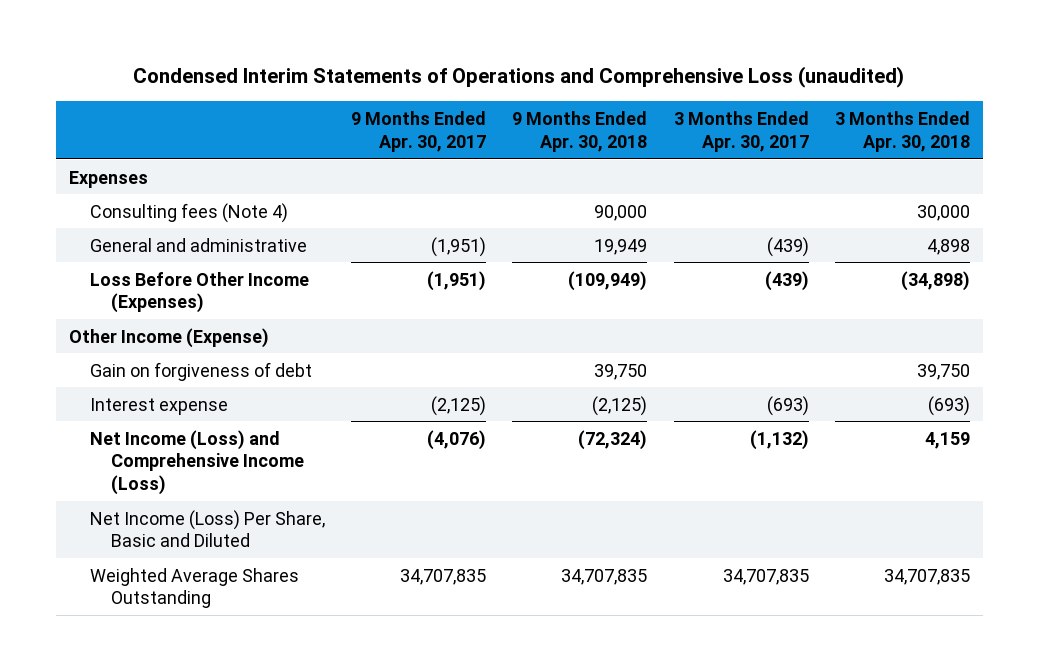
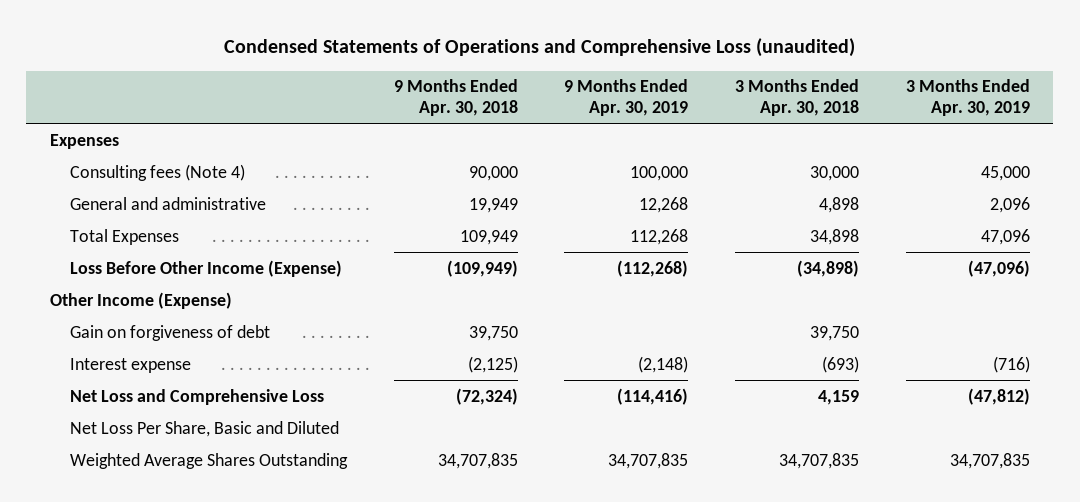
- Condensed Interim Statements of Operations and Comprehensive Loss (unaudited)
+ Condensed Statements of Operations and Comprehensive Loss (unaudited)
- | 9 Months Ended Apr. 30, 2017 | 9 Months Ended Apr. 30, 2018 | 3 Months Ended Apr. 30, 2017 | 3 Months Ended Apr. 30, 2018
+ | 9 Months Ended Apr. 30, 2018 | 9 Months Ended Apr. 30, 2019 | 3 Months Ended Apr. 30, 2018 | 3 Months Ended Apr. 30, 2019
- Loss Before Other Income (Expenses) | (1,951) | (109,949) | (439) | (34,898)
+ Total Expenses | 109,949 | 112,268 | 34,898 | 47,096
+ Loss Before Other Income (Expense) | (109,949) | (112,268) | (34,898) | (47,096)
- Net Income (Loss) and Comprehensive Income (Loss) | (4,076) | (72,324) | (1,132) | 4,159
- Net Income (Loss) Per Share, Basic and Diluted
+ Net Loss and Comprehensive Loss | (72,324) | (114,416) | 4,159 | (47,812)
+ Net Loss Per Share, Basic and Diluted

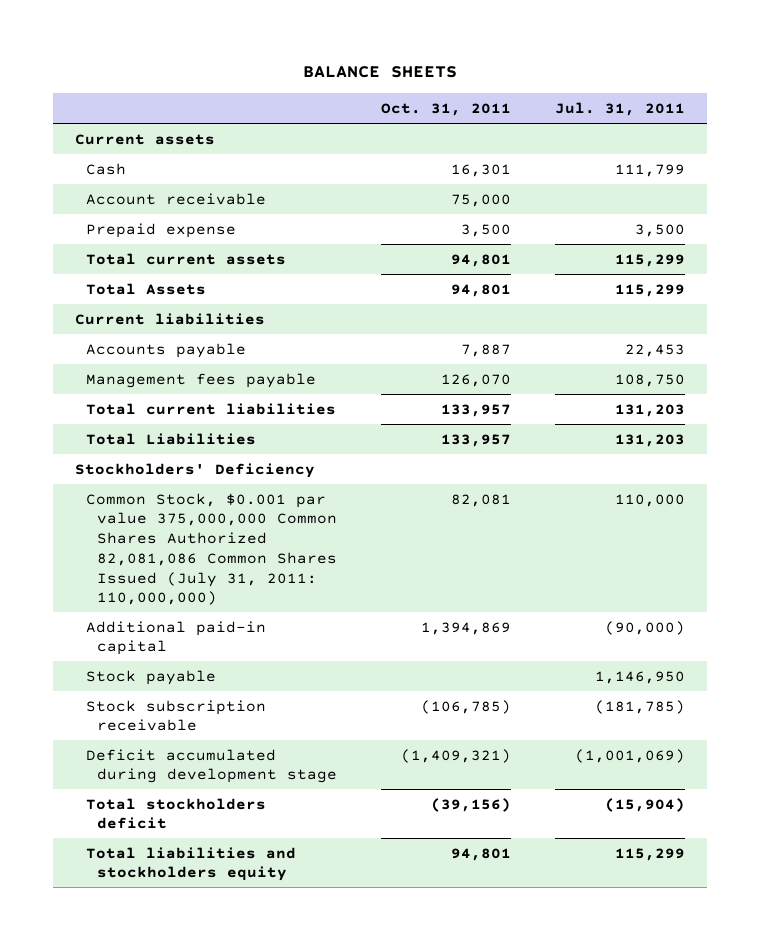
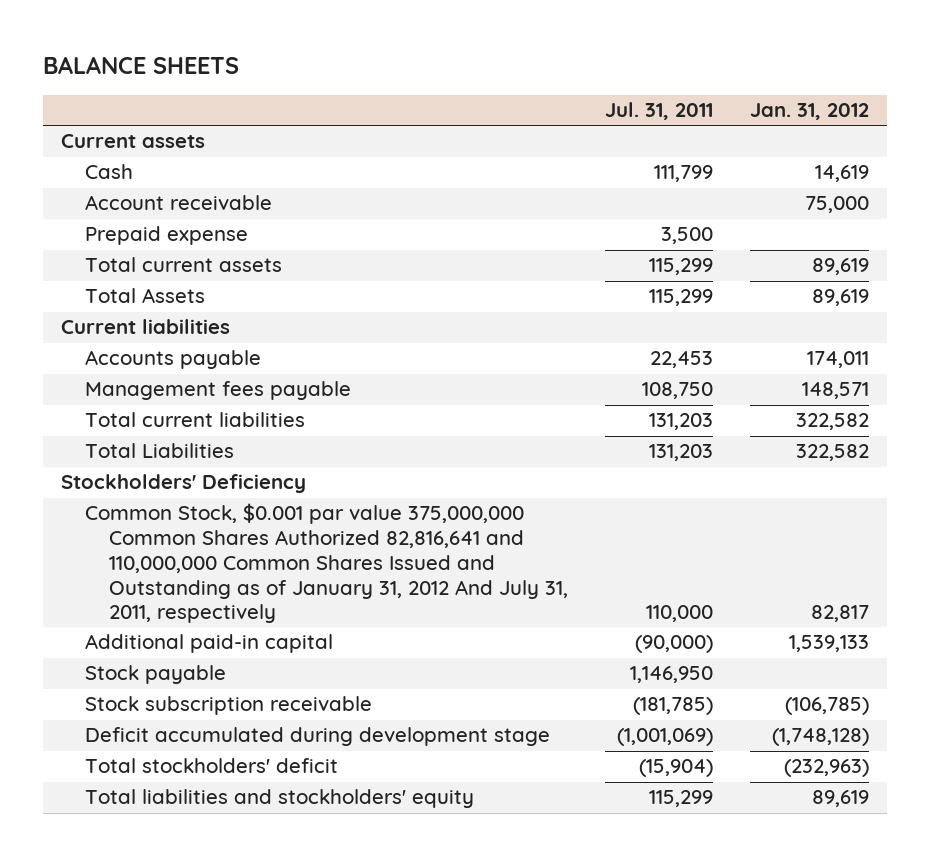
- | Oct. 31, 2011 | Jul. 31, 2011
+ | Jul. 31, 2011 | Jan. 31, 2012
- Common Stock, $0.001 par value 375,000,000 Common Shares Authorized 82,081,086 Common Shares Issued (July 31, 2011: 110,000,000) | 82,081 | 110,000
+ Common Stock, $0.001 par value 375,000,000 Common Shares Authorized 82,816,641 and 110,000,000 Common Shares Issued and Outstanding as of January 31, 2012 And July 31, 2011, respectively | 110,000 | 82,817
- Total stockholders deficit | (39,156) | (15,904)
- Total liabilities and stockholders equity | 94,801 | 115,299
+ Total stockholders' deficit | (15,904) | (232,963)
+ Total liabilities and stockholders' equity | 115,299 | 89,619

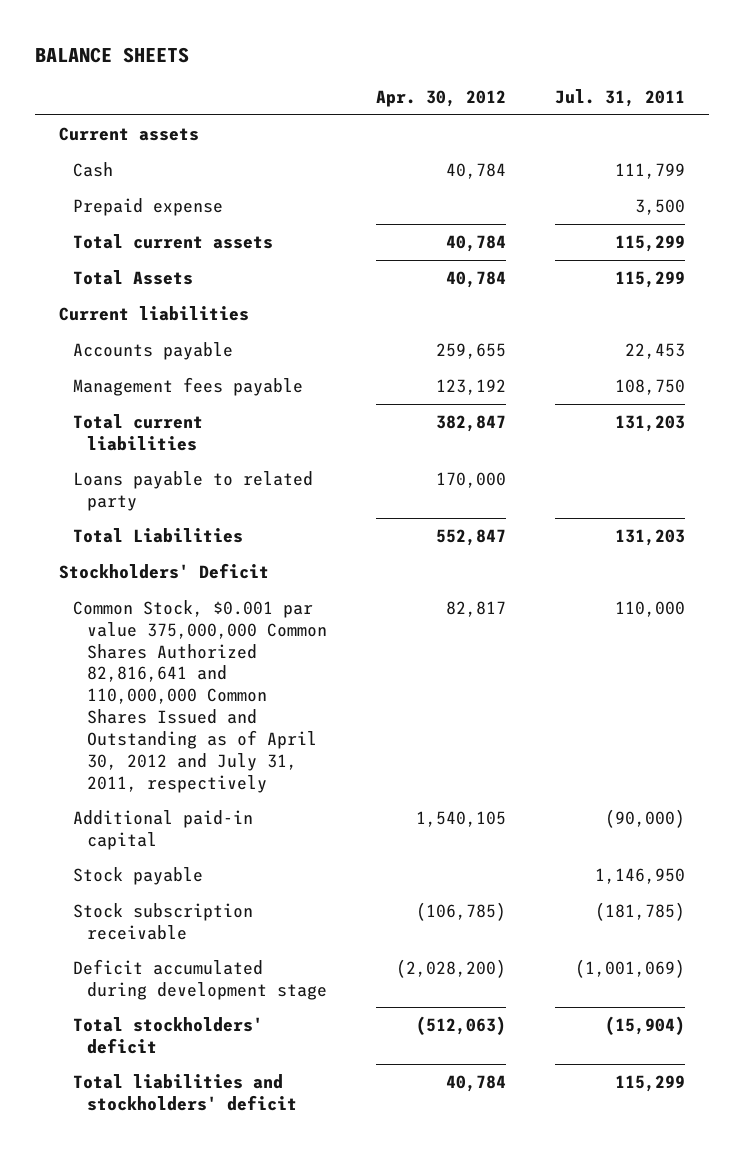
- | Jul. 31, 2011 | Jan. 31, 2012
+ | Apr. 30, 2012 | Jul. 31, 2011
- Account receivable | | 75,000
+ Loans payable to related party | 170,000 |
- Stockholders' Deficiency
- Common Stock, $0.001 par value 375,000,000 Common Shares Authorized 82,816,641 and 110,000,000 Common Shares Issued and Outstanding as of January 31, 2012 And July 31, 2011, respectively | 110,000 | 82,817
+ Stockholders' Deficit
+ Common Stock, $0.001 par value 375,000,000 Common Shares Authorized 82,816,641 and 110,000,000 Common Shares Issued and Outstanding as of April 30, 2012 and July 31, 2011, respectively | 82,817 | 110,000
- Total liabilities and stockholders' equity | 115,299 | 89,619
+ Total liabilities and stockholders' deficit | 40,784 | 115,299

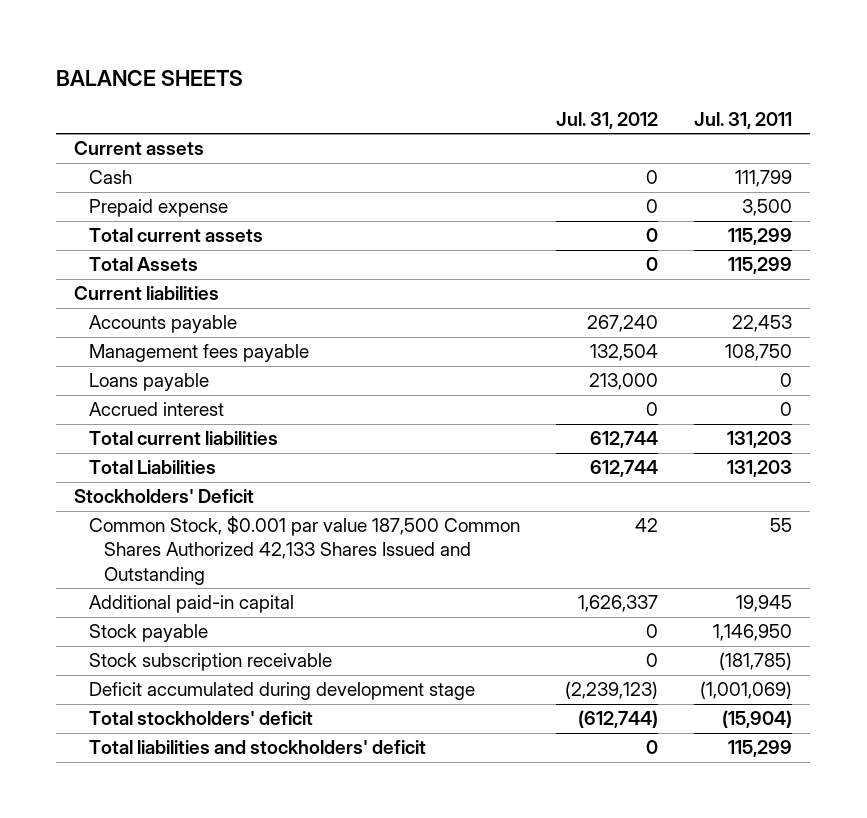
- | Apr. 30, 2012 | Jul. 31, 2011
+ | Jul. 31, 2012 | Jul. 31, 2011
+ Loans payable | 213,000 | 0
+ Accrued interest | 0 | 0
- Loans payable to related party | 170,000 |
- Common Stock, $0.001 par value 375,000,000 Common Shares Authorized 82,816,641 and 110,000,000 Common Shares Issued and Outstanding as of April 30, 2012 and July 31, 2011, respectively | 82,817 | 110,000
- Additional paid-in capital | 1,540,105 | (90,000)
+ Common Stock, $0.001 par value 187,500 Common Shares Authorized 42,133 Shares Issued and Outstanding | 42 | 55
+ Additional paid-in capital | 1,626,337 | 19,945

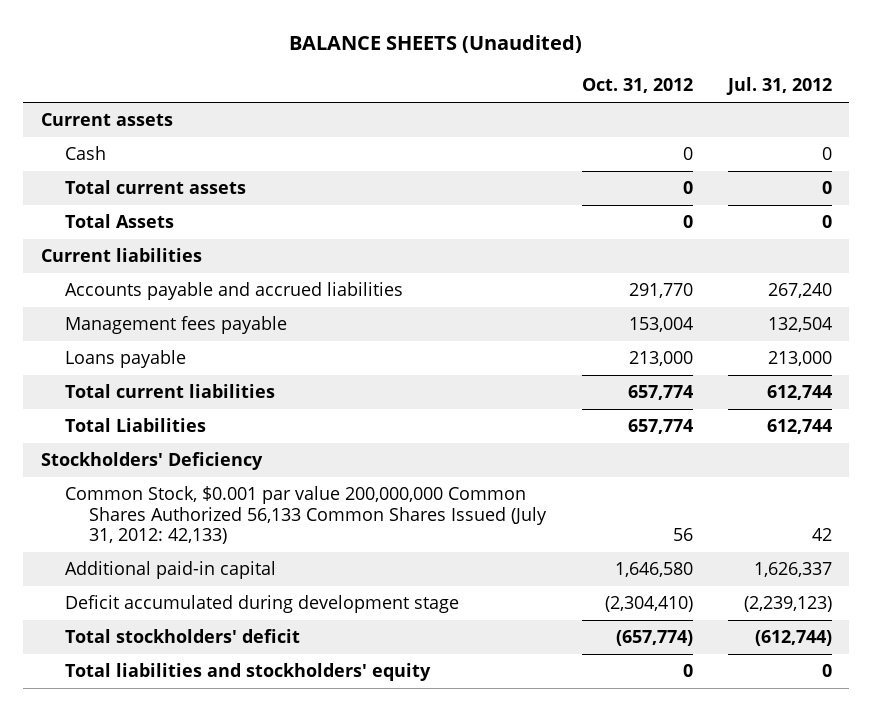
- BALANCE SHEETS
+ BALANCE SHEETS (Unaudited)
- | Jul. 31, 2012 | Jul. 31, 2011
+ | Oct. 31, 2012 | Jul. 31, 2012
- Prepaid expense | 0 | 3,500
- Accounts payable | 267,240 | 22,453
+ Accounts payable and accrued liabilities | 291,770 | 267,240
- Accrued interest | 0 | 0
- Stockholders' Deficit
- Common Stock, $0.001 par value 187,500 Common Shares Authorized 42,133 Shares Issued and Outstanding | 42 | 55
+ Stockholders' Deficiency
+ Common Stock, $0.001 par value 200,000,000 Common Shares Authorized 56,133 Common Shares Issued (July 31, 2012: 42,133) | 56 | 42
- Stock payable | 0 | 1,146,950
- Stock subscription receivable | 0 | (181,785)
- Total liabilities and stockholders' deficit | 0 | 115,299
+ Total liabilities and stockholders' equity | 0 | 0

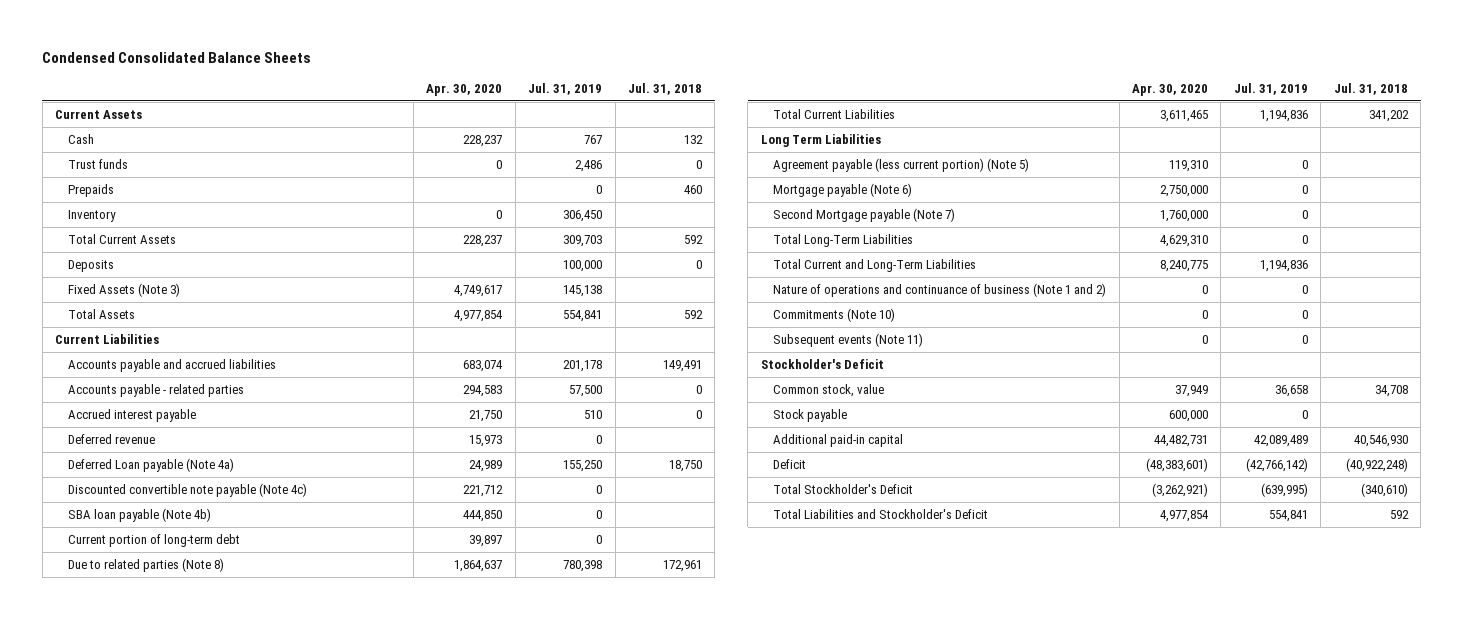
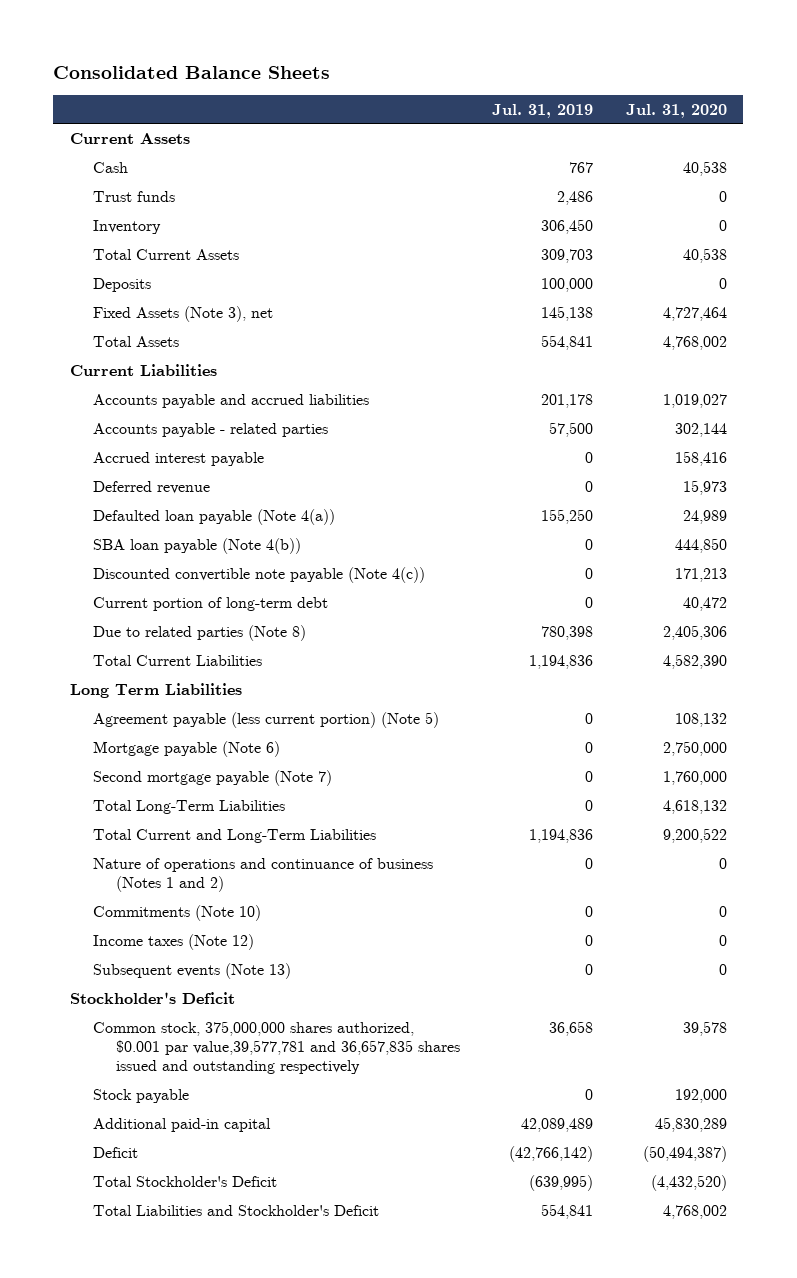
- Condensed Consolidated Balance Sheets
+ Consolidated Balance Sheets
- | Apr. 30, 2020 | Jul. 31, 2019 | Jul. 31, 2018
+ | Jul. 31, 2019 | Jul. 31, 2020
- Prepaids | | 0 | 460
- Fixed Assets (Note 3) | 4,749,617 | 145,138 |
+ Fixed Assets (Note 3), net | 145,138 | 4,727,464
- Accrued interest payable | 21,750 | 510 | 0
+ Accrued interest payable | 0 | 158,416
- Deferred Loan payable (Note 4a) | 24,989 | 155,250 | 18,750
- Discounted convertible note payable (Note 4c) | 221,712 | 0 |
- SBA loan payable (Note 4b) | 444,850 | 0 |
+ Defaulted loan payable (Note 4(a)) | 155,250 | 24,989
+ SBA loan payable (Note 4(b)) | 0 | 444,850
+ Discounted convertible note payable (Note 4(c)) | 0 | 171,213
- Second Mortgage payable (Note 7) | 1,760,000 | 0 |
+ Second mortgage payable (Note 7) | 0 | 1,760,000
- Nature of operations and continuance of business (Note 1 and 2) | 0 | 0 |
+ Nature of operations and continuance of business (Notes 1 and 2) | 0 | 0
- Subsequent events (Note 11) | 0 | 0 |
+ Income taxes (Note 12) | 0 | 0
+ Subsequent events (Note 13) | 0 | 0
- Common stock, value | 37,949 | 36,658 | 34,708
+ Common stock, 375,000,000 shares authorized, $0.001 par value,39,577,781 and 36,657,835 shares issued and outstanding respectively | 36,658 | 39,578

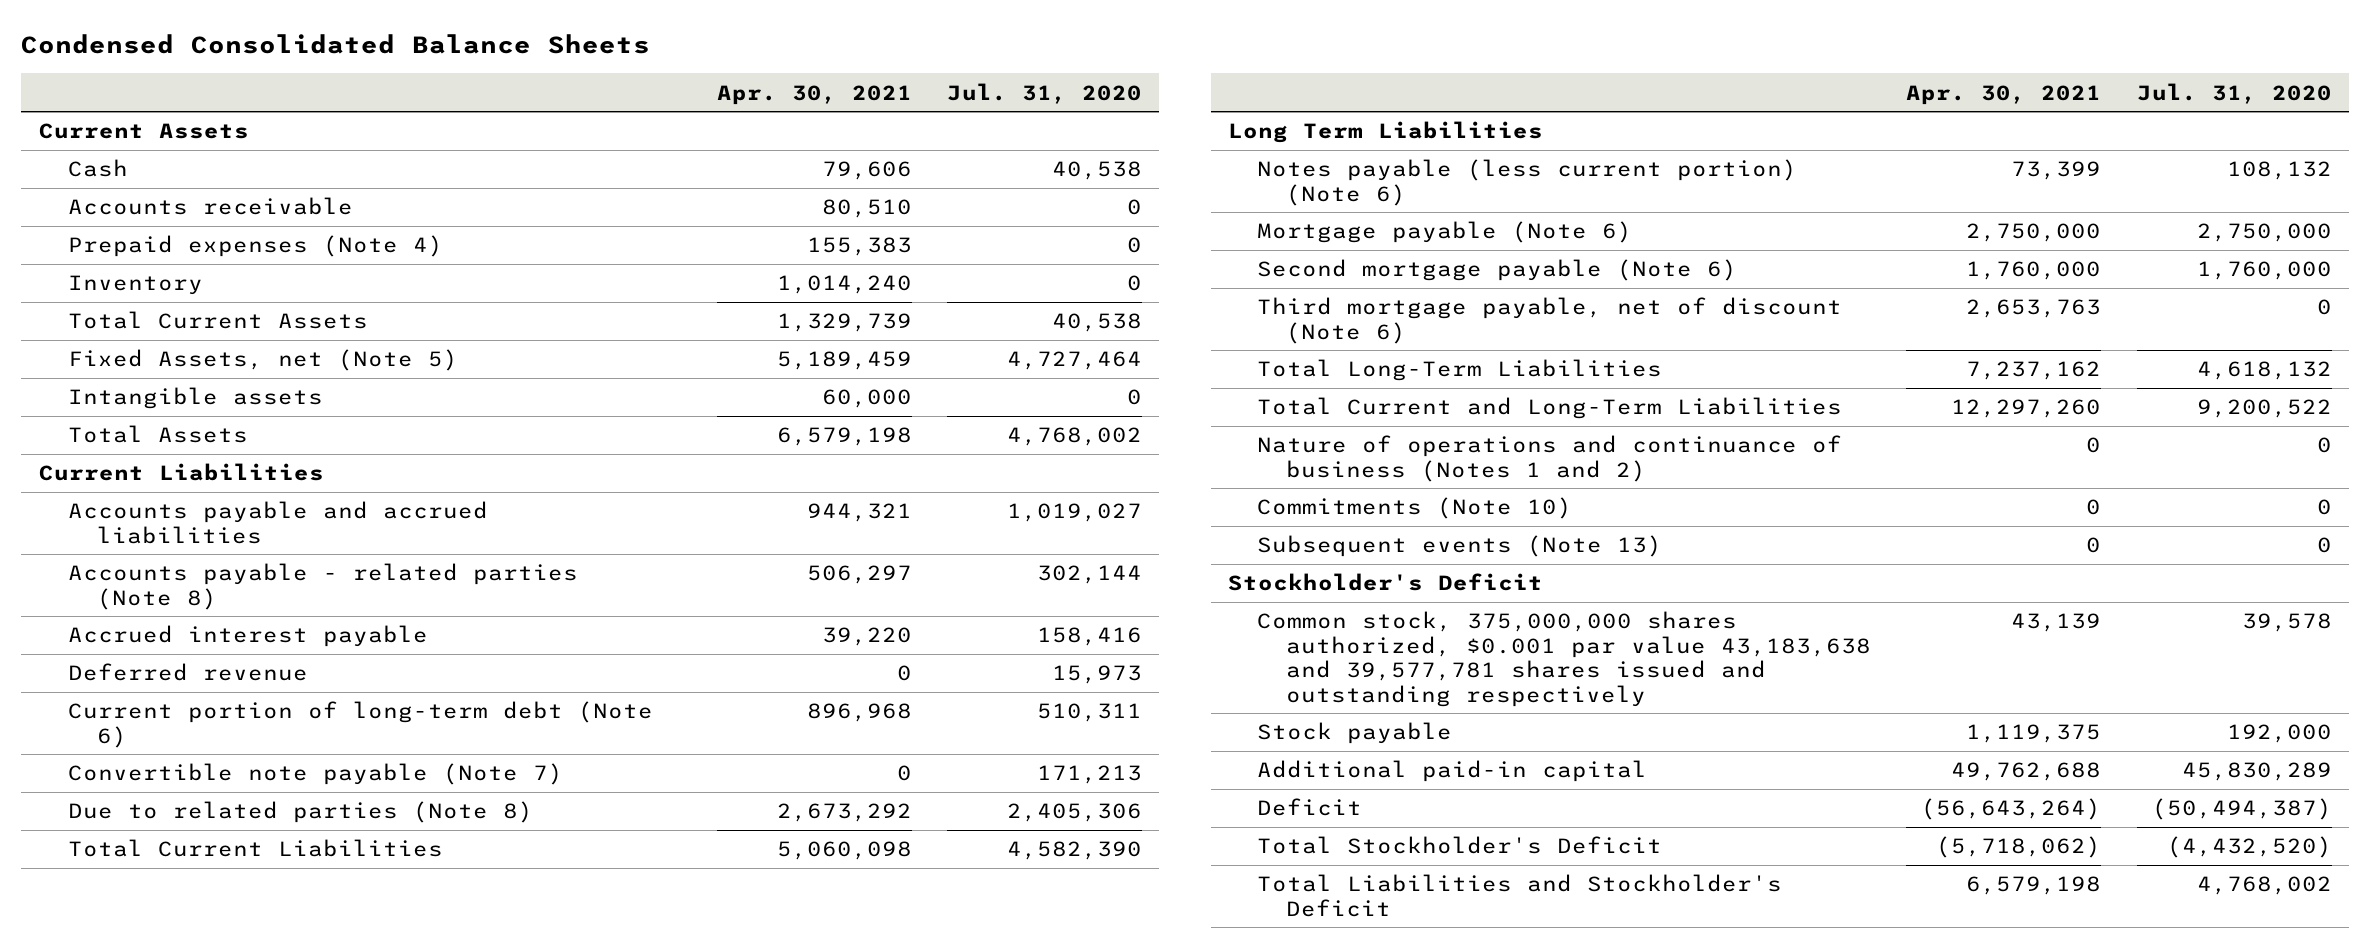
- Consolidated Balance Sheets
+ Condensed Consolidated Balance Sheets
- | Jul. 31, 2019 | Jul. 31, 2020
+ | Apr. 30, 2021 | Jul. 31, 2020
- Trust funds | 2,486 | 0
+ Accounts receivable | 80,510 | 0
+ Prepaid expenses (Note 4) | 155,383 | 0
- Deposits | 100,000 | 0
- Fixed Assets (Note 3), net | 145,138 | 4,727,464
+ Fixed Assets, net (Note 5) | 5,189,459 | 4,727,464
+ Intangible assets | 60,000 | 0
- Accounts payable - related parties | 57,500 | 302,144
+ Accounts payable - related parties (Note 8) | 506,297 | 302,144
- Defaulted loan payable (Note 4(a)) | 155,250 | 24,989
- SBA loan payable (Note 4(b)) | 0 | 444,850
- Discounted convertible note payable (Note 4(c)) | 0 | 171,213
- Current portion of long-term debt | 0 | 40,472
+ Current portion of long-term debt (Note 6) | 896,968 | 510,311
+ Convertible note payable (Note 7) | 0 | 171,213
- Agreement payable (less current portion) (Note 5) | 0 | 108,132
+ Notes payable (less current portion) (Note 6) | 73,399 | 108,132
- Second mortgage payable (Note 7) | 0 | 1,760,000
+ Second mortgage payable (Note 6) | 1,760,000 | 1,760,000
+ Third mortgage payable, net of discount (Note 6) | 2,653,763 | 0
- Income taxes (Note 12) | 0 | 0
- Common stock, 375,000,000 shares authorized, $0.001 par value,39,577,781 and 36,657,835 shares issued and outstanding respectively | 36,658 | 39,578
+ Common stock, 375,000,000 shares authorized, $0.001 par value 43,183,638 and 39,577,781 shares issued and outstanding respectively | 43,139 | 39,578

